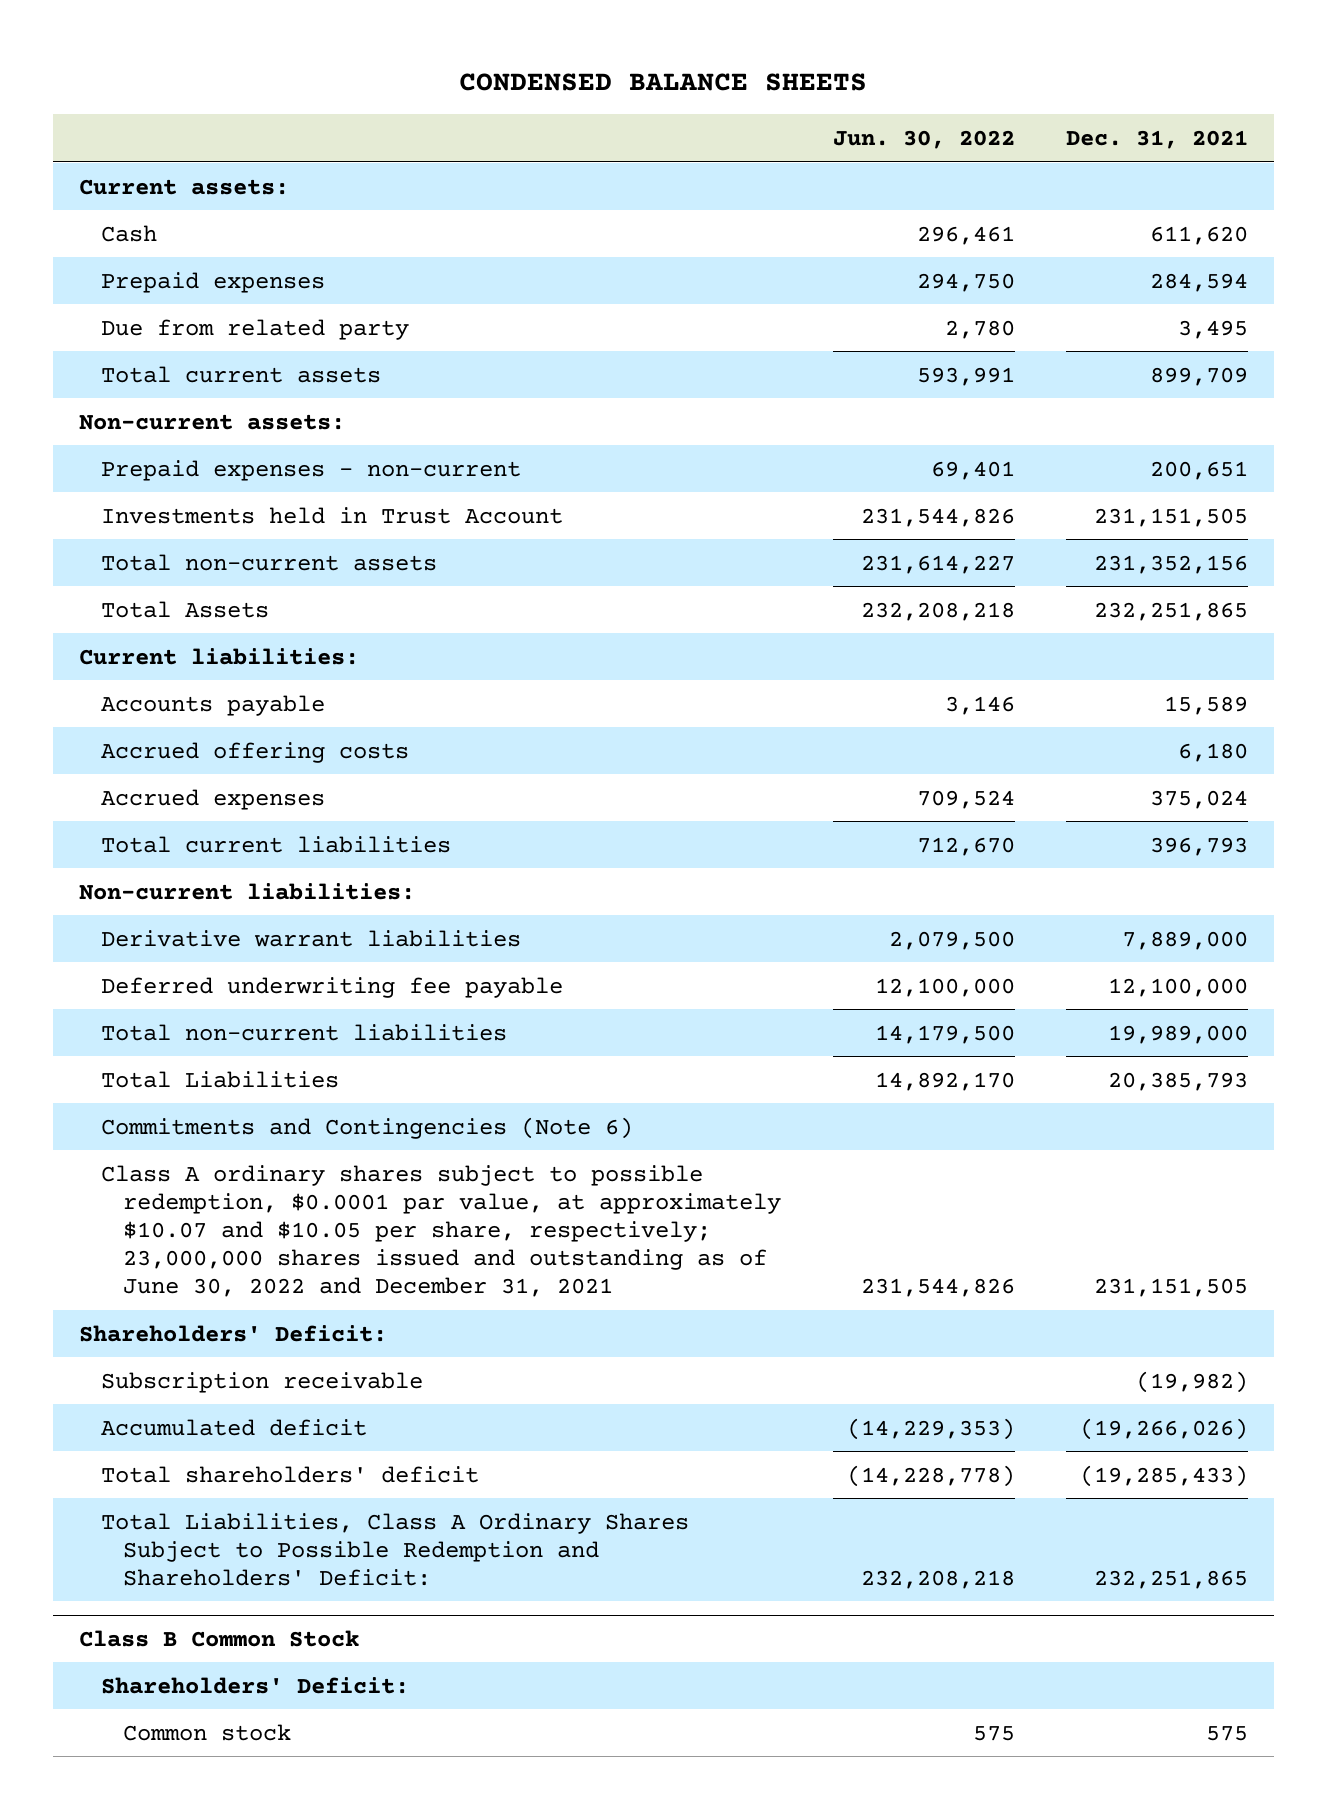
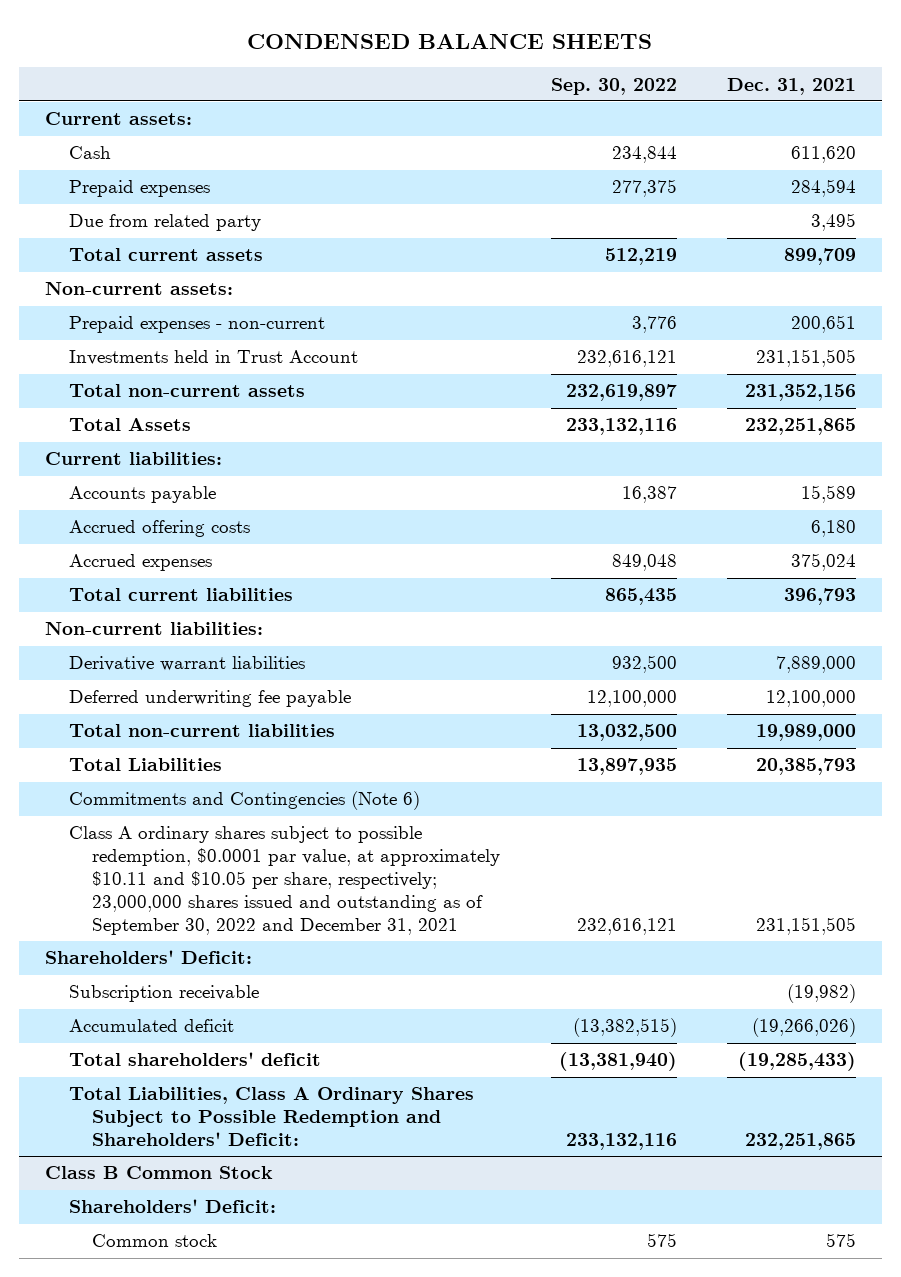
- | Jun. 30, 2022 | Dec. 31, 2021
+ | Sep. 30, 2022 | Dec. 31, 2021
- Class A ordinary shares subject to possible redemption, $0.0001 par value, at approximately $10.07 and $10.05 per share, respectively; 23,000,000 shares issued and outstanding as of June 30, 2022 and December 31, 2021 | 231,544,826 | 231,151,505
+ Class A ordinary shares subject to possible redemption, $0.0001 par value, at approximately $10.11 and $10.05 per share, respectively; 23,000,000 shares issued and outstanding as of September 30, 2022 and December 31, 2021 | 232,616,121 | 231,151,505

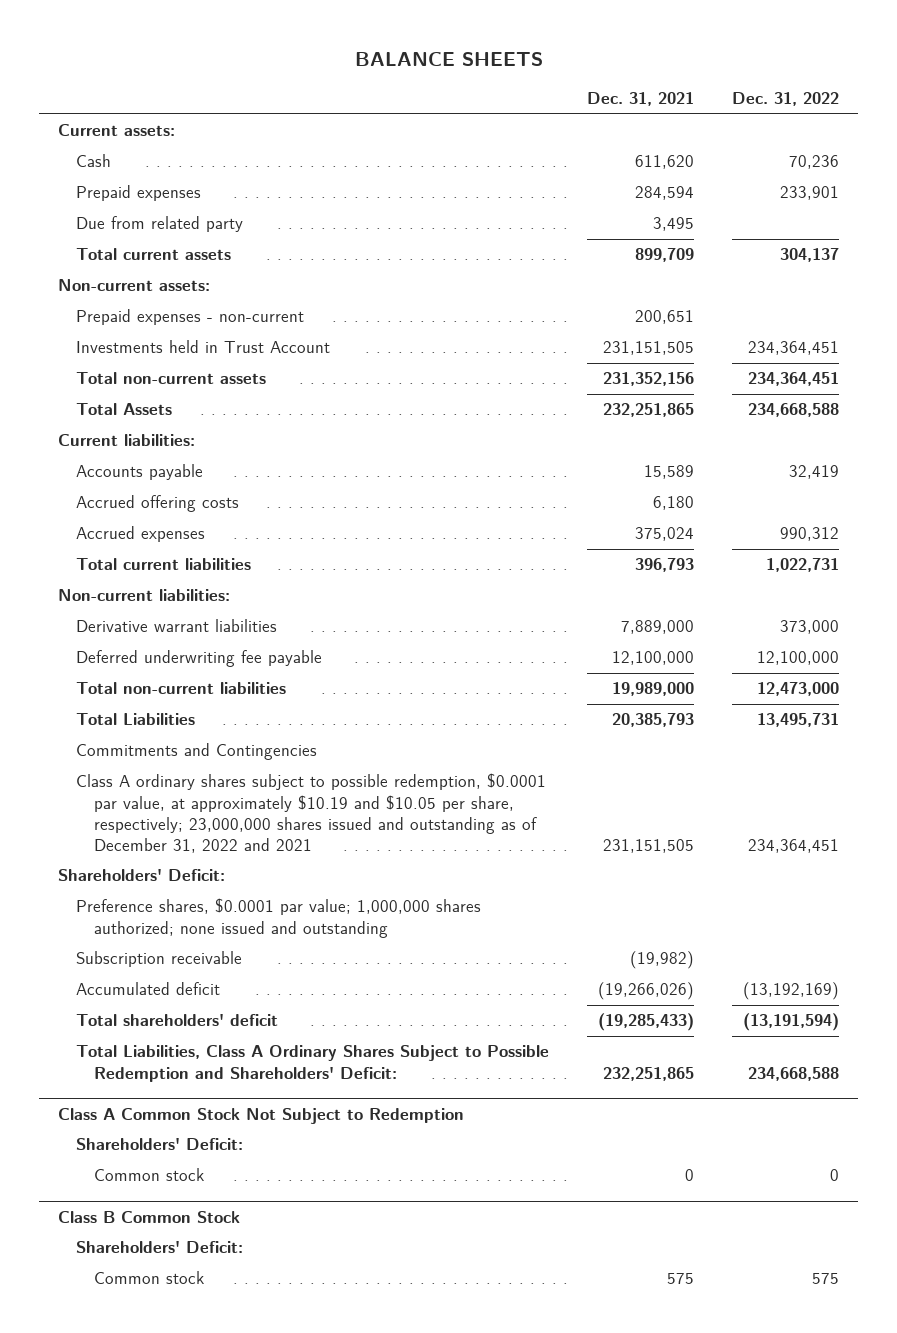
- CONDENSED BALANCE SHEETS
+ BALANCE SHEETS
- | Sep. 30, 2022 | Dec. 31, 2021
+ | Dec. 31, 2021 | Dec. 31, 2022
- Commitments and Contingencies (Note 6)
- Class A ordinary shares subject to possible redemption, $0.0001 par value, at approximately $10.11 and $10.05 per share, respectively; 23,000,000 shares issued and outstanding as of September 30, 2022 and December 31, 2021 | 232,616,121 | 231,151,505
+ Commitments and Contingencies
+ Class A ordinary shares subject to possible redemption, $0.0001 par value, at approximately $10.19 and $10.05 per share, respectively; 23,000,000 shares issued and outstanding as of December 31, 2022 and 2021 | 231,151,505 | 234,364,451
+ Preference shares, $0.0001 par value; 1,000,000 shares authorized; none issued and outstanding
+ Class A Common Stock Not Subject to Redemption
+ Shareholders' Deficit:
+ Common stock | 0 | 0

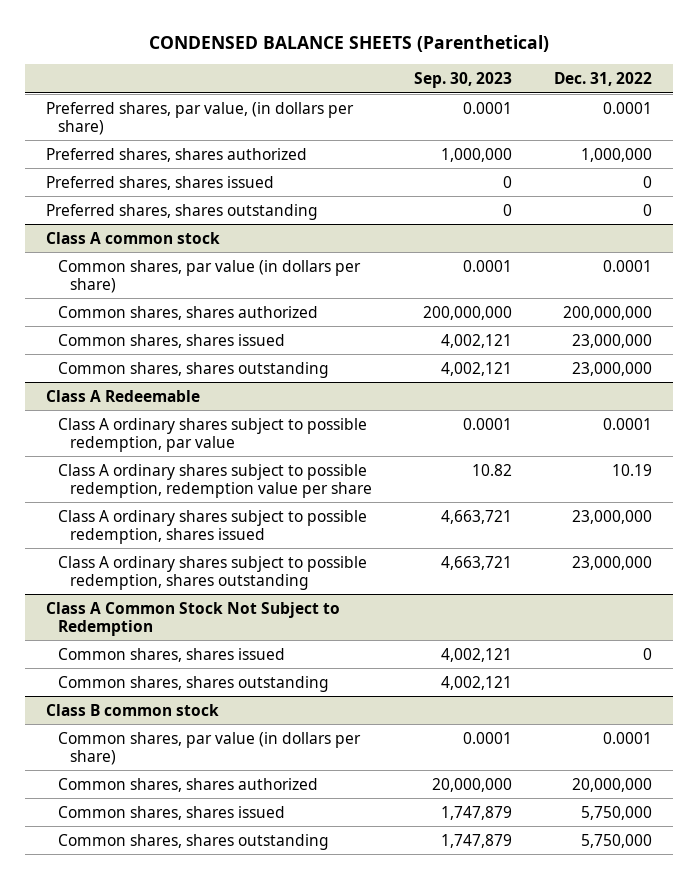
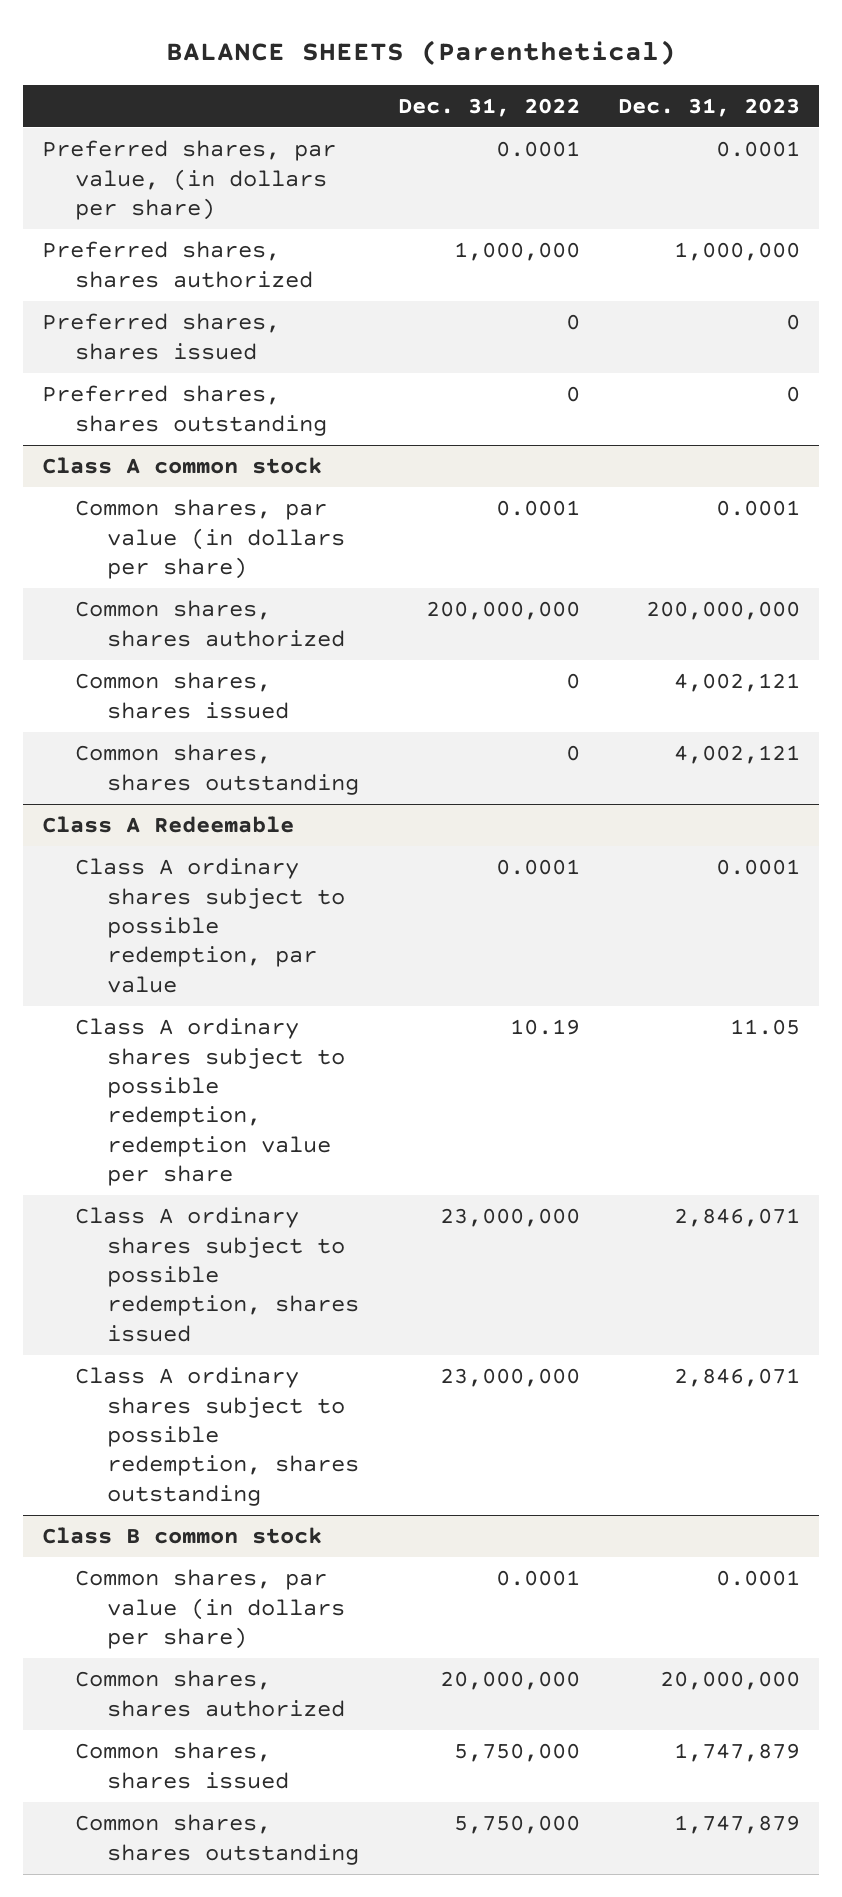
- CONDENSED BALANCE SHEETS (Parenthetical)
+ BALANCE SHEETS (Parenthetical)
- | Sep. 30, 2023 | Dec. 31, 2022
+ | Dec. 31, 2022 | Dec. 31, 2023
@ Class A common stock
- Common shares, shares issued | 4,002,121 | 23,000,000
- Common shares, shares outstanding | 4,002,121 | 23,000,000
+ Common shares, shares issued | 0 | 4,002,121
+ Common shares, shares outstanding | 0 | 4,002,121
- Class A Common Stock Not Subject to Redemption
- Common shares, shares issued | 4,002,121 | 0
- Common shares, shares outstanding | 4,002,121 |

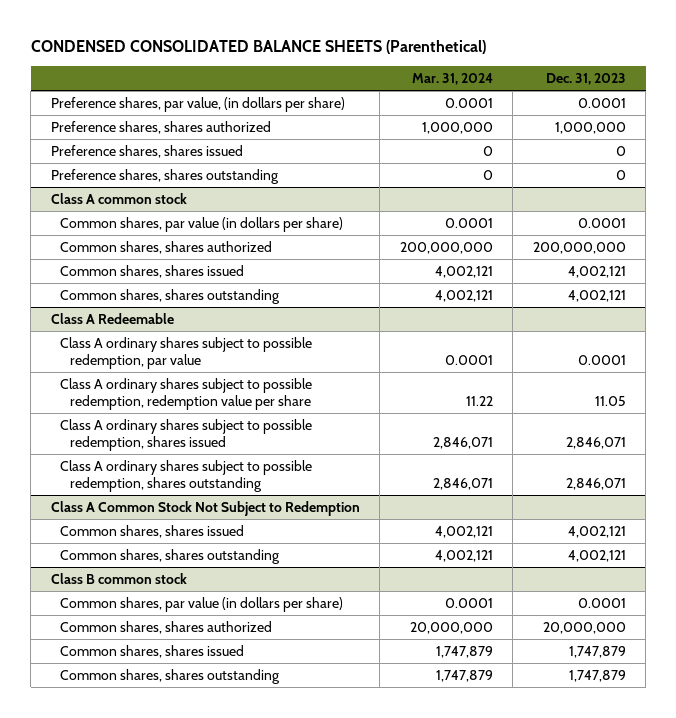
- BALANCE SHEETS (Parenthetical)
+ CONDENSED CONSOLIDATED BALANCE SHEETS (Parenthetical)
- | Dec. 31, 2022 | Dec. 31, 2023
+ | Mar. 31, 2024 | Dec. 31, 2023
- Preferred shares, par value, (in dollars per share) | 0.0001 | 0.0001
- Preferred shares, shares authorized | 1,000,000 | 1,000,000
- Preferred shares, shares issued | 0 | 0
- Preferred shares, shares outstanding | 0 | 0
+ Preference shares, par value, (in dollars per share) | 0.0001 | 0.0001
+ Preference shares, shares authorized | 1,000,000 | 1,000,000
+ Preference shares, shares issued | 0 | 0
+ Preference shares, shares outstanding | 0 | 0
+ Class A Common Stock Not Subject to Redemption
+ Common shares, shares issued | 4,002,121 | 4,002,121
+ Common shares, shares outstanding | 4,002,121 | 4,002,121

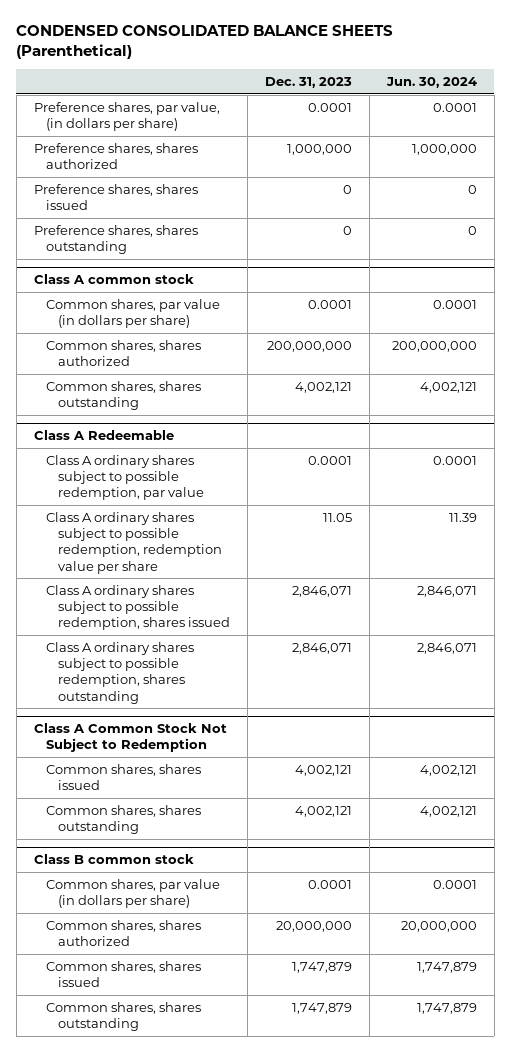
- | Mar. 31, 2024 | Dec. 31, 2023
+ | Dec. 31, 2023 | Jun. 30, 2024
@ Class A common stock
- Common shares, shares issued | 4,002,121 | 4,002,121

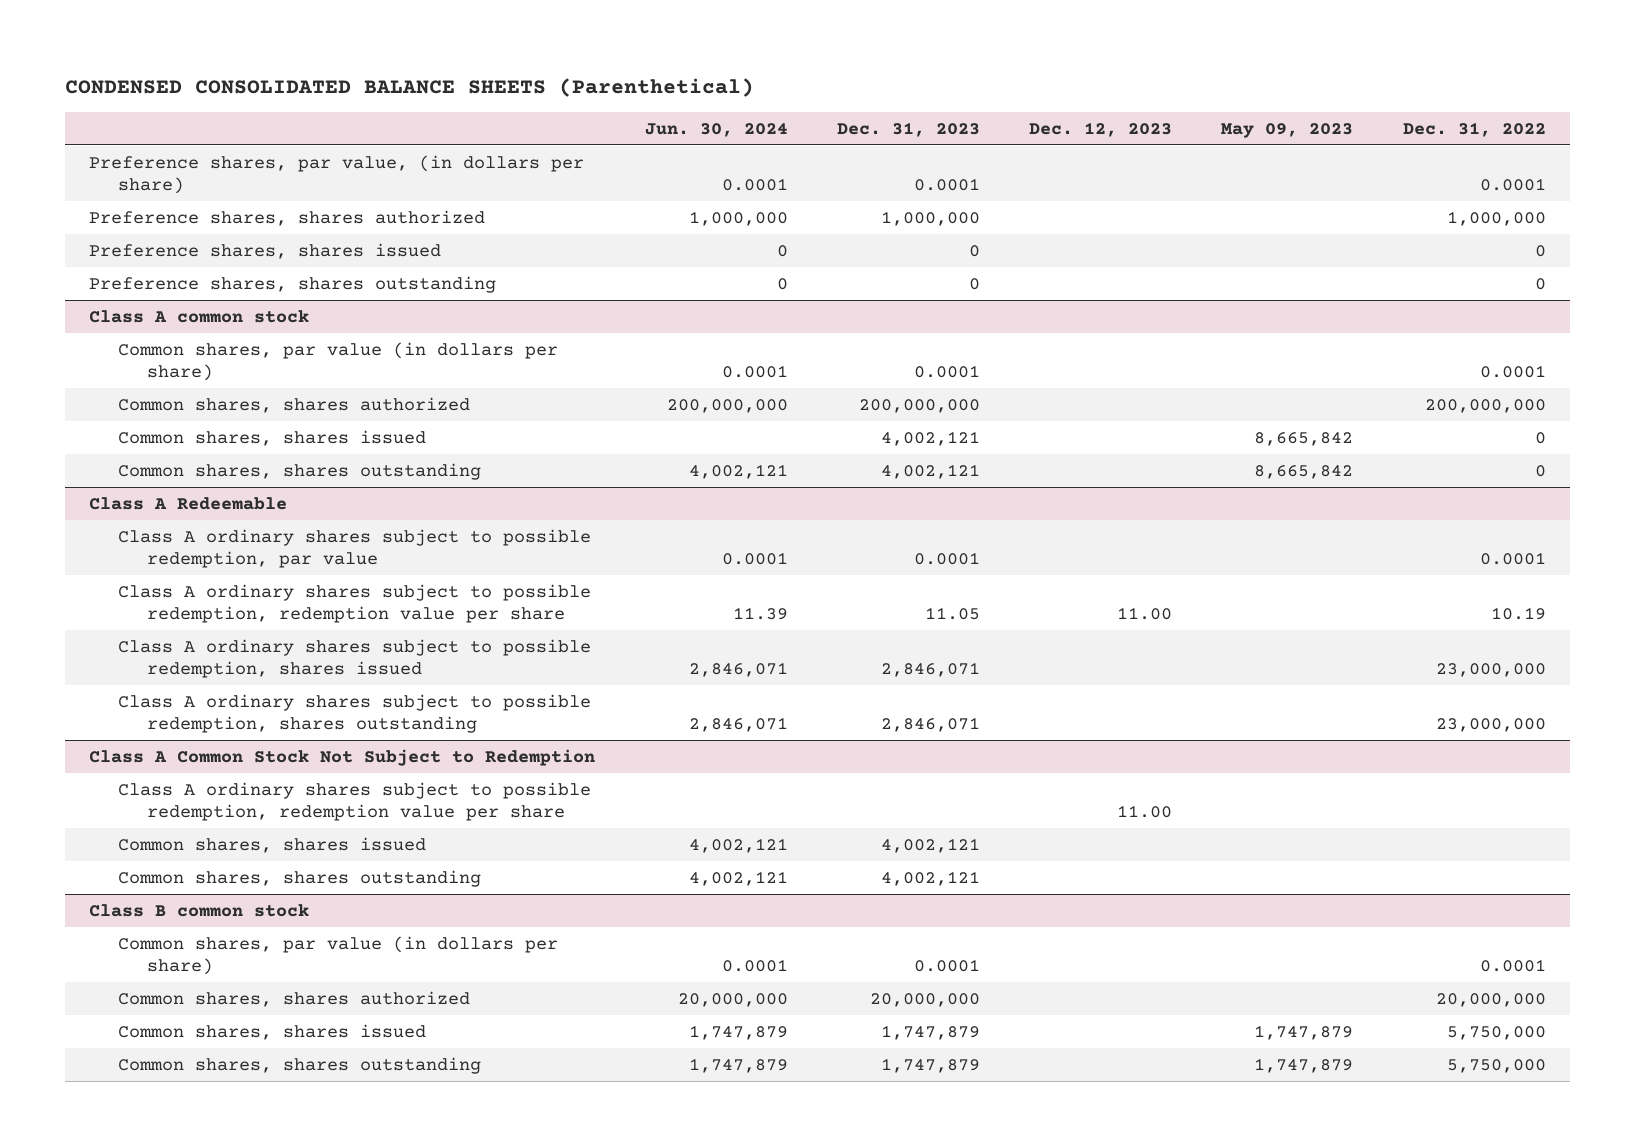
- | Dec. 31, 2023 | Jun. 30, 2024
+ | Jun. 30, 2024 | Dec. 31, 2023 | Dec. 12, 2023 | May 09, 2023 | Dec. 31, 2022
@ Class A common stock
+ Common shares, shares issued | | 4,002,121 | | 8,665,842 | 0
@ Class A Common Stock Not Subject to Redemption
+ Class A ordinary shares subject to possible redemption, redemption value per share | | | 11.00 | |

